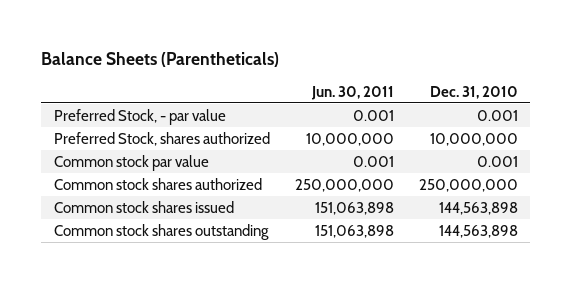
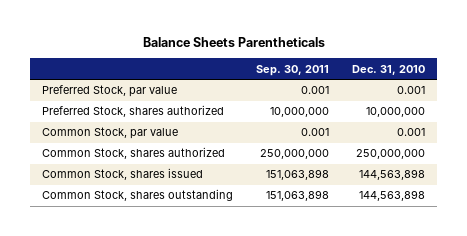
- Balance Sheets (Parentheticals)
+ Balance Sheets Parentheticals
- | Jun. 30, 2011 | Dec. 31, 2010
+ | Sep. 30, 2011 | Dec. 31, 2010
- Preferred Stock, - par value | 0.001 | 0.001
+ Preferred Stock, par value | 0.001 | 0.001
- Common stock par value | 0.001 | 0.001
- Common stock shares authorized | 250,000,000 | 250,000,000
- Common stock shares issued | 151,063,898 | 144,563,898
- Common stock shares outstanding | 151,063,898 | 144,563,898
+ Common Stock, par value | 0.001 | 0.001
+ Common Stock, shares authorized | 250,000,000 | 250,000,000
+ Common Stock, shares issued | 151,063,898 | 144,563,898
+ Common Stock, shares outstanding | 151,063,898 | 144,563,898

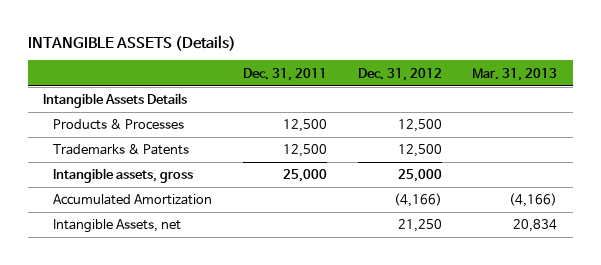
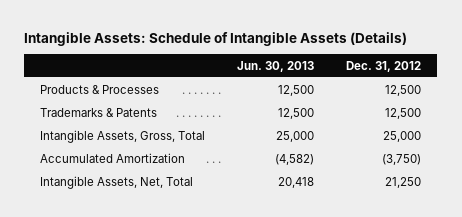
- INTANGIBLE ASSETS (Details)
+ Intangible Assets: Schedule of Intangible Assets (Details)
- | Dec. 31, 2011 | Dec. 31, 2012 | Mar. 31, 2013
+ | Jun. 30, 2013 | Dec. 31, 2012
- Intangible Assets Details
- Intangible assets, gross | 25,000 | 25,000 |
- Accumulated Amortization | | (4,166) | (4,166)
- Intangible Assets, net | | 21,250 | 20,834
+ Intangible Assets, Gross, Total | 25,000 | 25,000
+ Accumulated Amortization | (4,582) | (3,750)
+ Intangible Assets, Net, Total | 20,418 | 21,250

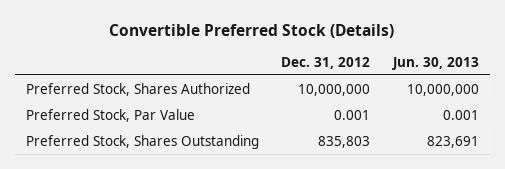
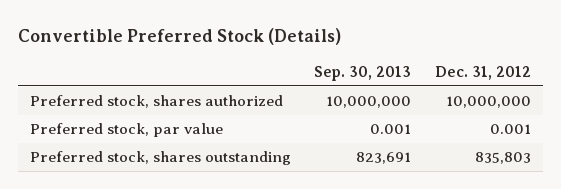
- | Dec. 31, 2012 | Jun. 30, 2013
+ | Sep. 30, 2013 | Dec. 31, 2012
- Preferred Stock, Shares Authorized | 10,000,000 | 10,000,000
- Preferred Stock, Par Value | 0.001 | 0.001
- Preferred Stock, Shares Outstanding | 835,803 | 823,691
+ Preferred stock, shares authorized | 10,000,000 | 10,000,000
+ Preferred stock, par value | 0.001 | 0.001
+ Preferred stock, shares outstanding | 823,691 | 835,803

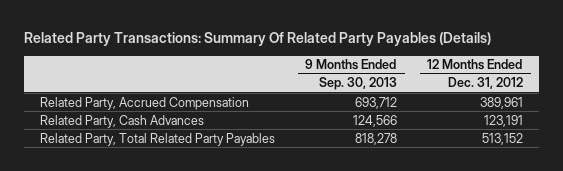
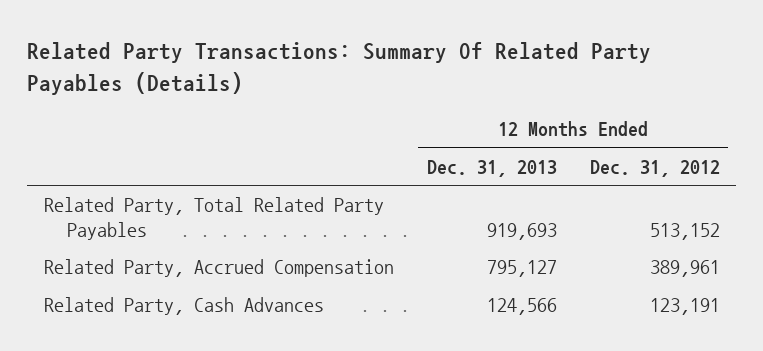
- | 9 Months Ended Sep. 30, 2013 | 12 Months Ended Dec. 31, 2012
+ | 12 Months Ended Dec. 31, 2013 | 12 Months Ended Dec. 31, 2012
moved up: Related Party, Total Related Party Payables | 919,693 | 513,152

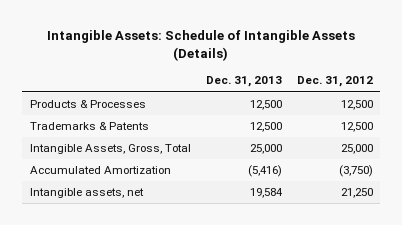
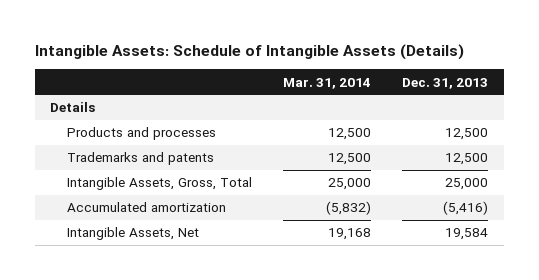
- | Dec. 31, 2013 | Dec. 31, 2012
+ | Mar. 31, 2014 | Dec. 31, 2013
- Products & Processes | 12,500 | 12,500
- Trademarks & Patents | 12,500 | 12,500
+ Details
+ Products and processes | 12,500 | 12,500
+ Trademarks and patents | 12,500 | 12,500
- Accumulated Amortization | (5,416) | (3,750)
- Intangible assets, net | 19,584 | 21,250
+ Accumulated amortization | (5,832) | (5,416)
+ Intangible Assets, Net | 19,168 | 19,584

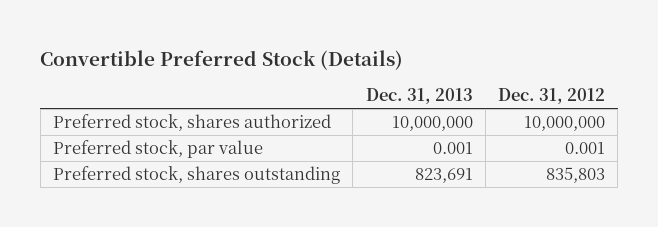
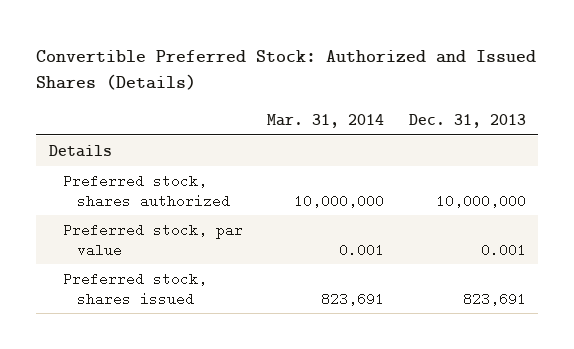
- Convertible Preferred Stock (Details)
+ Convertible Preferred Stock: Authorized and Issued Shares (Details)
- | Dec. 31, 2013 | Dec. 31, 2012
+ | Mar. 31, 2014 | Dec. 31, 2013
+ Details
- Preferred stock, shares outstanding | 823,691 | 835,803
+ Preferred stock, shares issued | 823,691 | 823,691

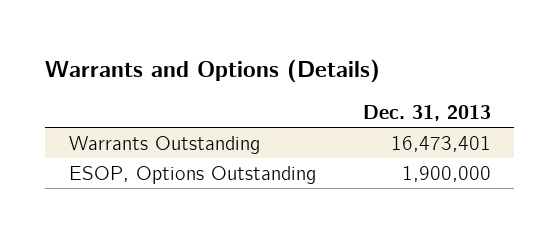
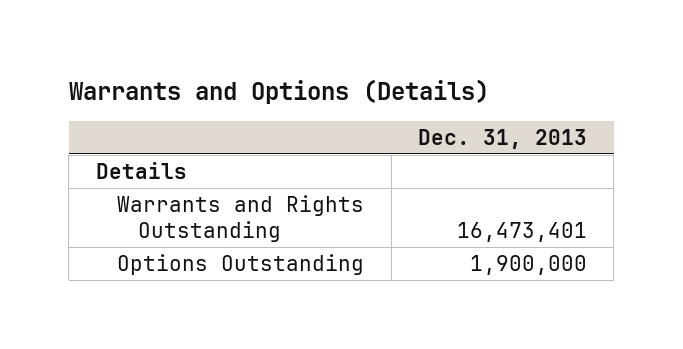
- Warrants Outstanding | 16,473,401
- ESOP, Options Outstanding | 1,900,000
+ Details
+ Warrants and Rights Outstanding | 16,473,401
+ Options Outstanding | 1,900,000

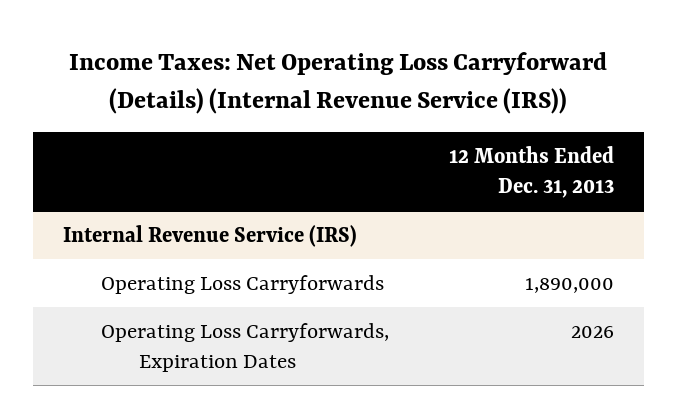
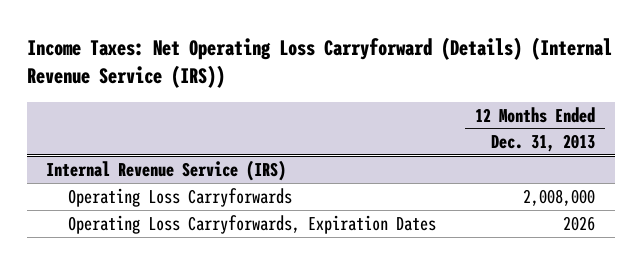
@ Internal Revenue Service (IRS)
- Operating Loss Carryforwards | 1,890,000
+ Operating Loss Carryforwards | 2,008,000

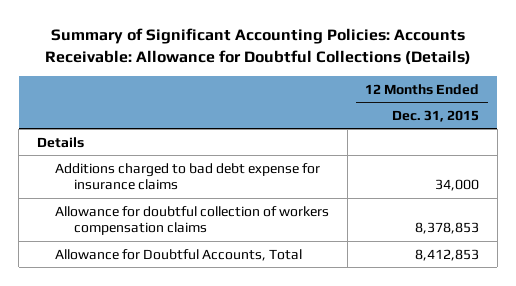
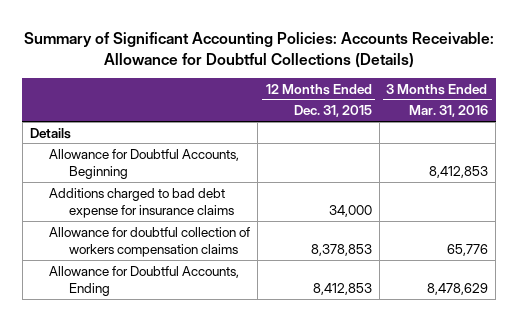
- | 12 Months Ended Dec. 31, 2015
+ | 12 Months Ended Dec. 31, 2015 | 3 Months Ended Mar. 31, 2016
+ Allowance for Doubtful Accounts, Beginning | | 8,412,853
- Allowance for Doubtful Accounts, Total | 8,412,853
+ Allowance for Doubtful Accounts, Ending | 8,412,853 | 8,478,629

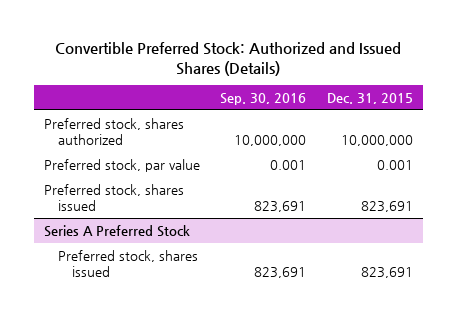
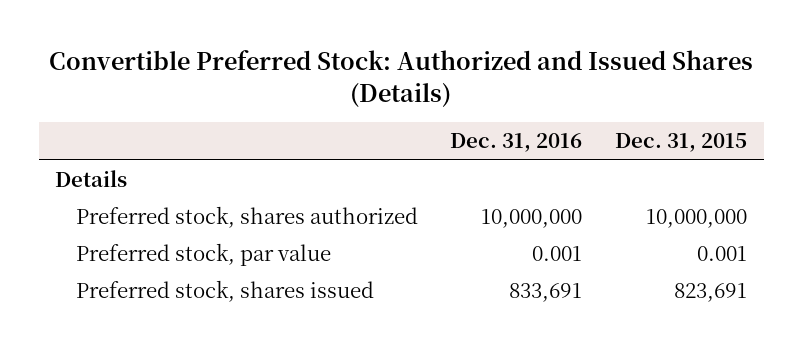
- | Sep. 30, 2016 | Dec. 31, 2015
+ | Dec. 31, 2016 | Dec. 31, 2015
+ Details
- Series A Preferred Stock
- Preferred stock, shares issued | 823,691 | 823,691

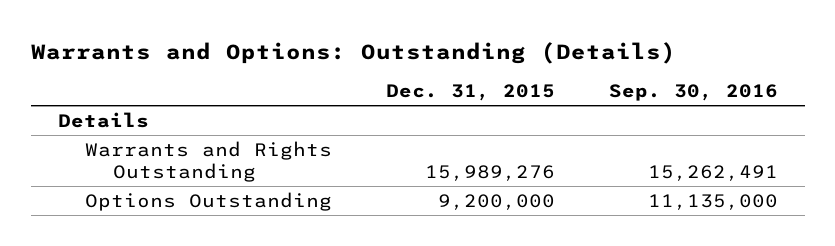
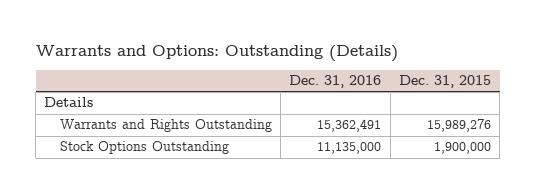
- | Dec. 31, 2015 | Sep. 30, 2016
+ | Dec. 31, 2016 | Dec. 31, 2015
- Options Outstanding | 9,200,000 | 11,135,000
+ Stock Options Outstanding | 11,135,000 | 1,900,000

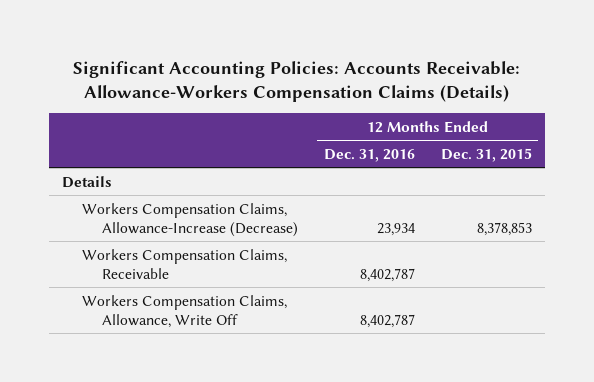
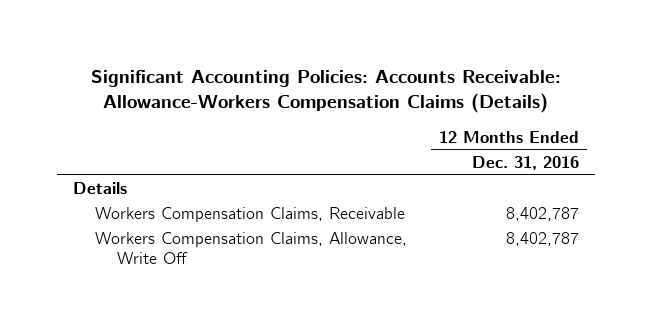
- | 12 Months Ended Dec. 31, 2016 | 12 Months Ended Dec. 31, 2015
+ | 12 Months Ended Dec. 31, 2016
- Workers Compensation Claims, Allowance-Increase (Decrease) | 23,934 | 8,378,853

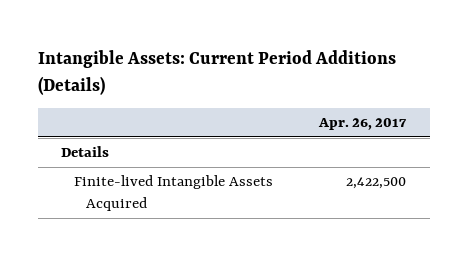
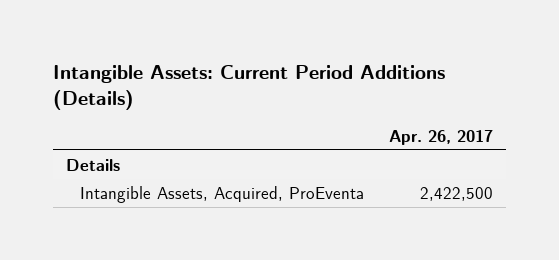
- Finite-lived Intangible Assets Acquired | 2,422,500
+ Intangible Assets, Acquired, ProEventa | 2,422,500

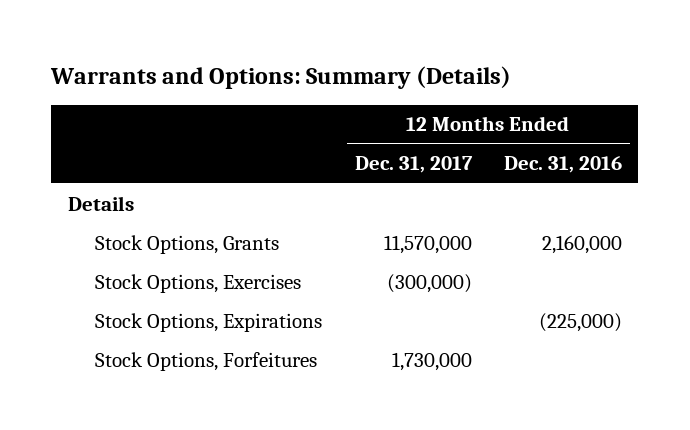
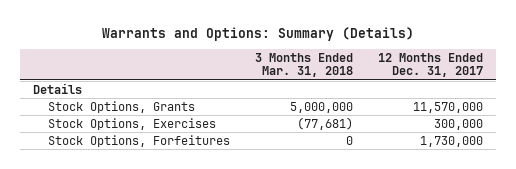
- | 12 Months Ended Dec. 31, 2017 | 12 Months Ended Dec. 31, 2016
+ | 3 Months Ended Mar. 31, 2018 | 12 Months Ended Dec. 31, 2017
- Stock Options, Exercises | (300,000) |
- Stock Options, Expirations | | (225,000)
+ Stock Options, Exercises | (77,681) | 300,000

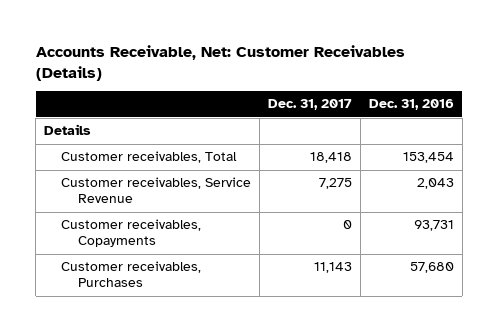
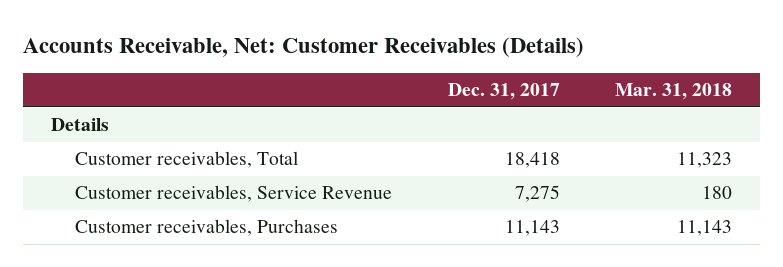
- | Dec. 31, 2017 | Dec. 31, 2016
+ | Dec. 31, 2017 | Mar. 31, 2018
- Customer receivables, Copayments | 0 | 93,731

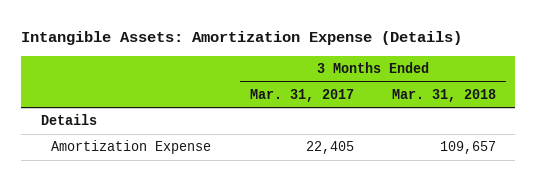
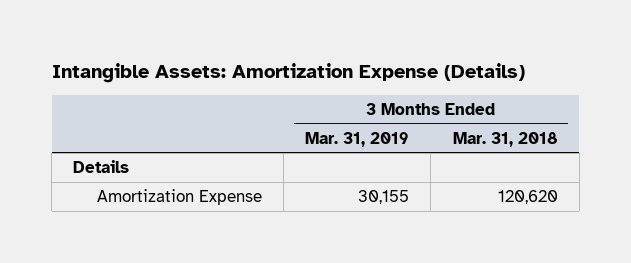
- | 3 Months Ended Mar. 31, 2017 | 3 Months Ended Mar. 31, 2018
+ | 3 Months Ended Mar. 31, 2019 | 3 Months Ended Mar. 31, 2018
- Amortization Expense | 22,405 | 109,657
+ Amortization Expense | 30,155 | 120,620

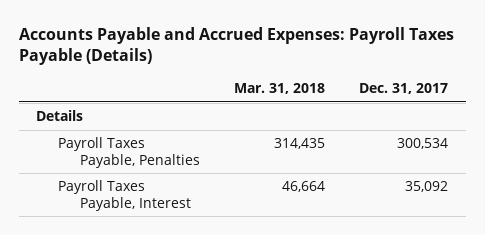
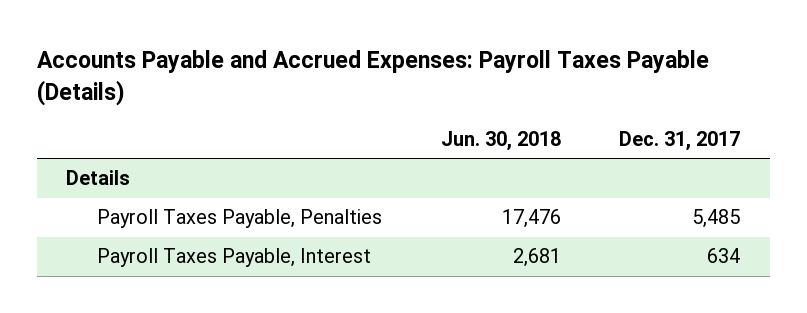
- | Mar. 31, 2018 | Dec. 31, 2017
+ | Jun. 30, 2018 | Dec. 31, 2017
- Payroll Taxes Payable, Penalties | 314,435 | 300,534
- Payroll Taxes Payable, Interest | 46,664 | 35,092
+ Payroll Taxes Payable, Penalties | 17,476 | 5,485
+ Payroll Taxes Payable, Interest | 2,681 | 634

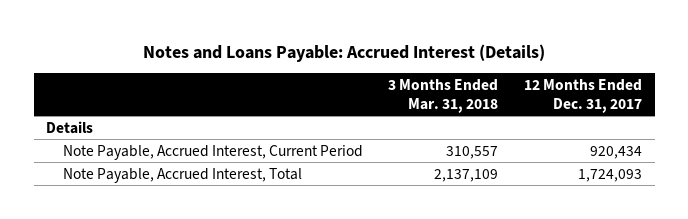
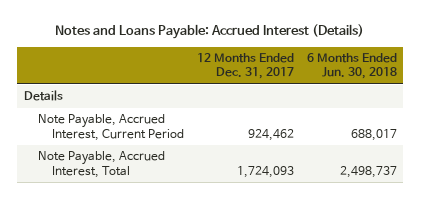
- | 3 Months Ended Mar. 31, 2018 | 12 Months Ended Dec. 31, 2017
+ | 12 Months Ended Dec. 31, 2017 | 6 Months Ended Jun. 30, 2018
- Note Payable, Accrued Interest, Current Period | 310,557 | 920,434
+ Note Payable, Accrued Interest, Current Period | 924,462 | 688,017

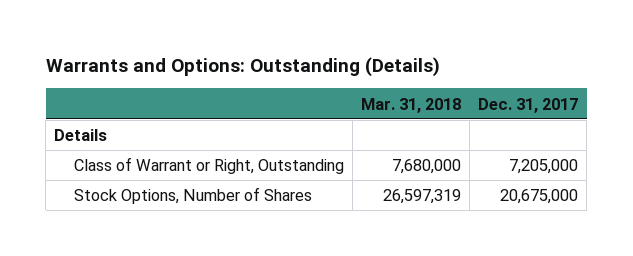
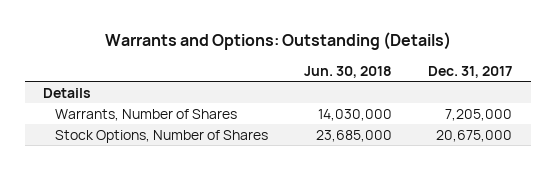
- | Mar. 31, 2018 | Dec. 31, 2017
+ | Jun. 30, 2018 | Dec. 31, 2017
- Class of Warrant or Right, Outstanding | 7,680,000 | 7,205,000
+ Warrants, Number of Shares | 14,030,000 | 7,205,000

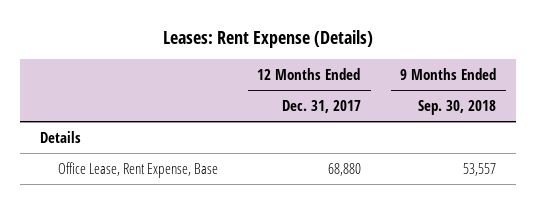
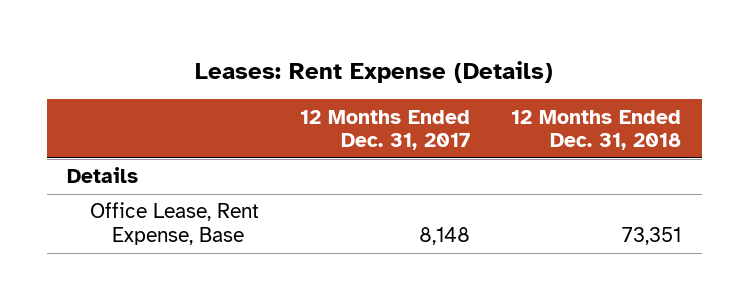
- | 12 Months Ended Dec. 31, 2017 | 9 Months Ended Sep. 30, 2018
+ | 12 Months Ended Dec. 31, 2017 | 12 Months Ended Dec. 31, 2018
- Office Lease, Rent Expense, Base | 68,880 | 53,557
+ Office Lease, Rent Expense, Base | 8,148 | 73,351

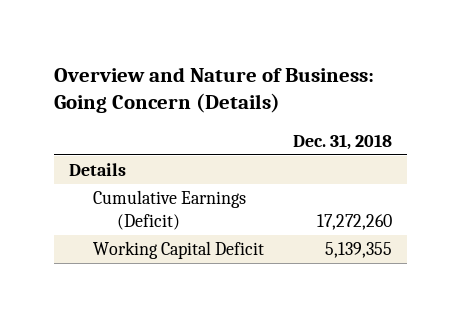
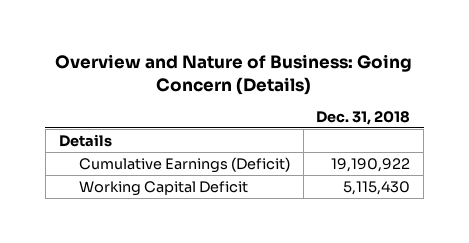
- Cumulative Earnings (Deficit) | 17,272,260
- Working Capital Deficit | 5,139,355
+ Cumulative Earnings (Deficit) | 19,190,922
+ Working Capital Deficit | 5,115,430

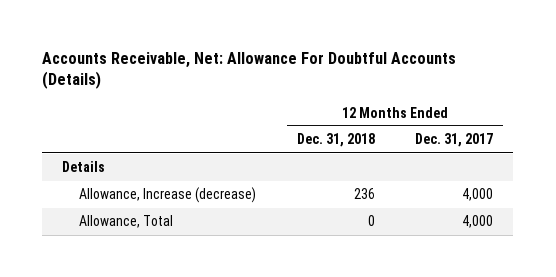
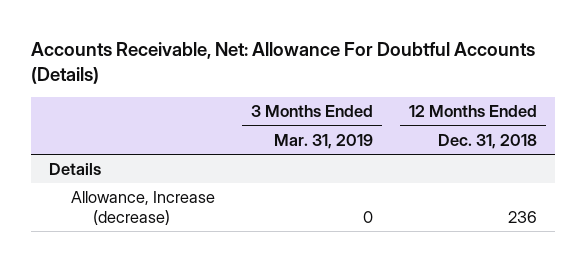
- | 12 Months Ended Dec. 31, 2018 | 12 Months Ended Dec. 31, 2017
+ | 3 Months Ended Mar. 31, 2019 | 12 Months Ended Dec. 31, 2018
- Allowance, Total | 0 | 4,000

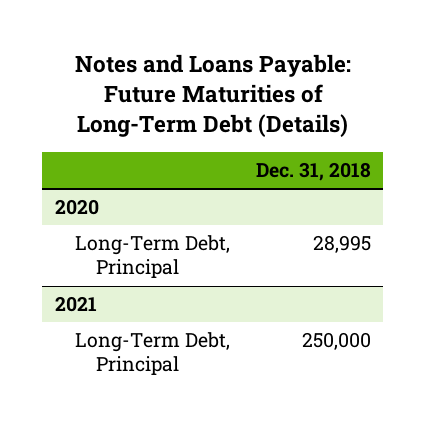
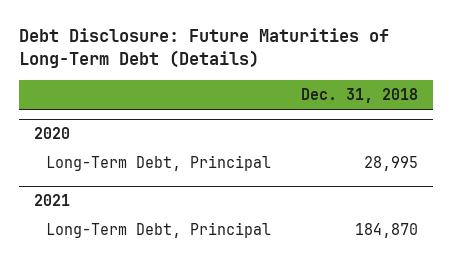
- Notes and Loans Payable: Future Maturities of Long-Term Debt (Details)
+ Debt Disclosure: Future Maturities of Long-Term Debt (Details)
@ 2021
- Long-Term Debt, Principal | 250,000
+ Long-Term Debt, Principal | 184,870

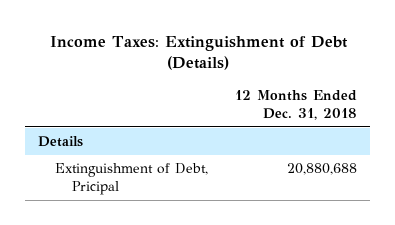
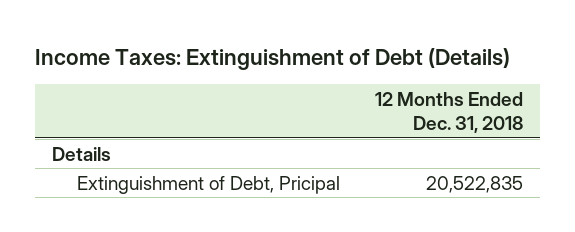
- Extinguishment of Debt, Pricipal | 20,880,688
+ Extinguishment of Debt, Pricipal | 20,522,835

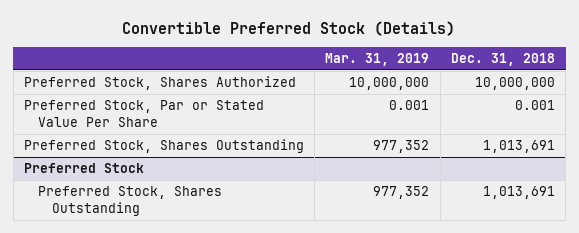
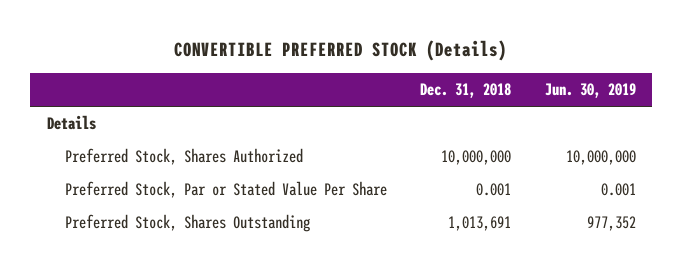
- Convertible Preferred Stock (Details)
+ CONVERTIBLE PREFERRED STOCK (Details)
- | Mar. 31, 2019 | Dec. 31, 2018
+ | Dec. 31, 2018 | Jun. 30, 2019
+ Details
- Preferred Stock
- Preferred Stock, Shares Outstanding | 977,352 | 1,013,691

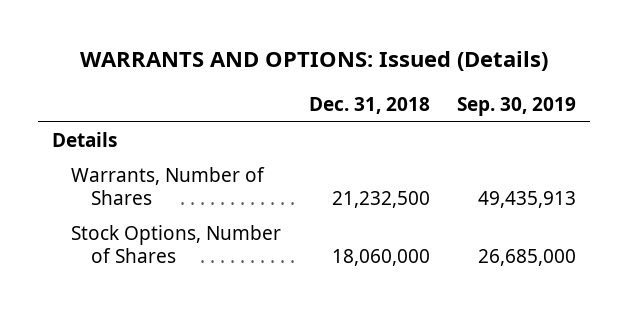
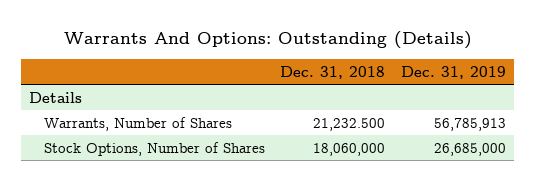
- WARRANTS AND OPTIONS: Issued (Details)
+ Warrants And Options: Outstanding (Details)
- | Dec. 31, 2018 | Sep. 30, 2019
+ | Dec. 31, 2018 | Dec. 31, 2019
- Warrants, Number of Shares | 21,232,500 | 49,435,913
+ Warrants, Number of Shares | 21,232.500 | 56,785,913

